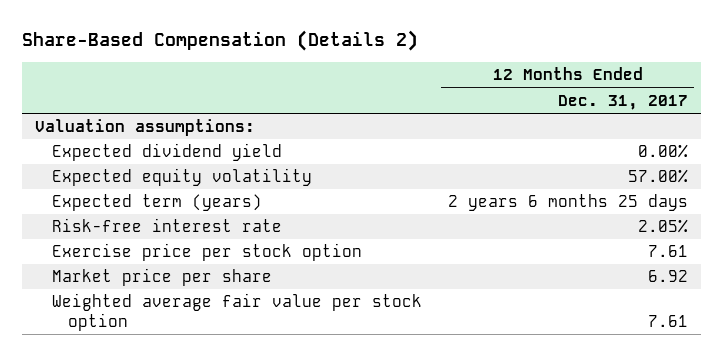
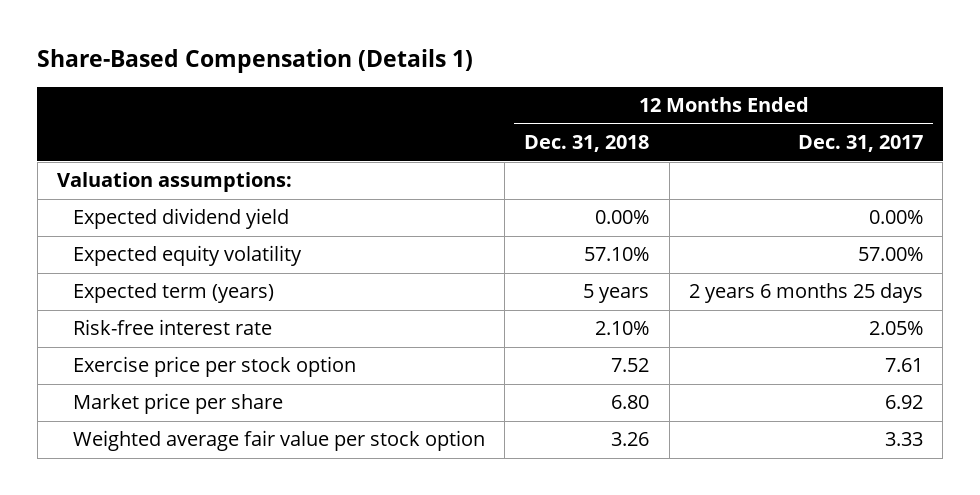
- Share-Based Compensation (Details 2)
+ Share-Based Compensation (Details 1)
- | 12 Months Ended Dec. 31, 2017
+ | 12 Months Ended Dec. 31, 2018 | 12 Months Ended Dec. 31, 2017
- Weighted average fair value per stock option | 7.61
+ Weighted average fair value per stock option | 3.26 | 3.33

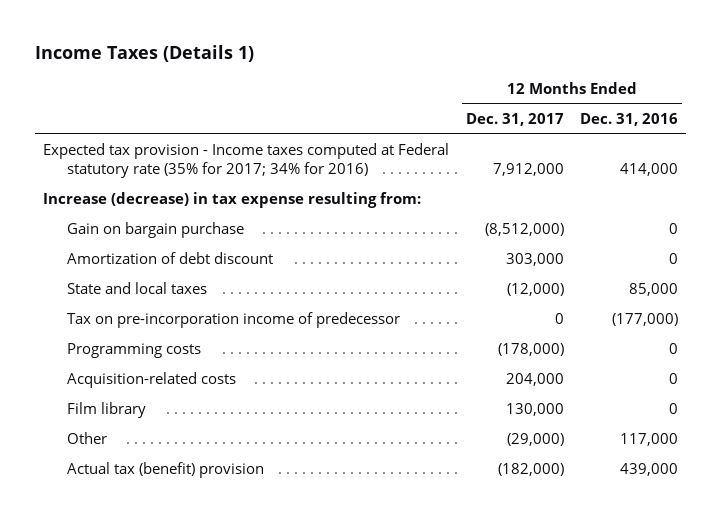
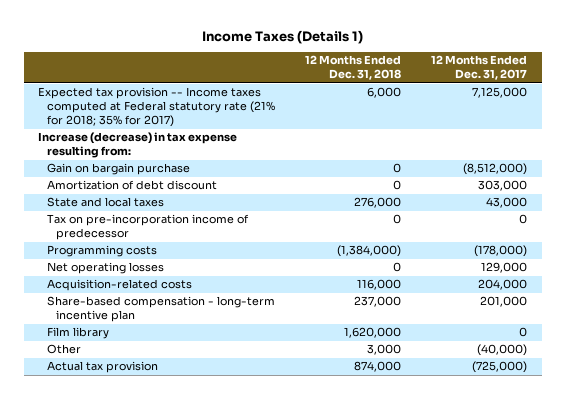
- | 12 Months Ended Dec. 31, 2017 | 12 Months Ended Dec. 31, 2016
+ | 12 Months Ended Dec. 31, 2018 | 12 Months Ended Dec. 31, 2017
- Expected tax provision - Income taxes computed at Federal statutory rate (35% for 2017; 34% for 2016) | 7,912,000 | 414,000
+ Expected tax provision -- Income taxes computed at Federal statutory rate (21% for 2018; 35% for 2017) | 6,000 | 7,125,000
- State and local taxes | (12,000) | 85,000
+ State and local taxes | 276,000 | 43,000
+ Net operating losses | 0 | 129,000
- Film library | 130,000 | 0
- Other | (29,000) | 117,000
- Actual tax (benefit) provision | (182,000) | 439,000
+ Share-based compensation - long-term incentive plan | 237,000 | 201,000
+ Film library | 1,620,000 | 0
+ Other | 3,000 | (40,000)
+ Actual tax provision | 874,000 | (725,000)

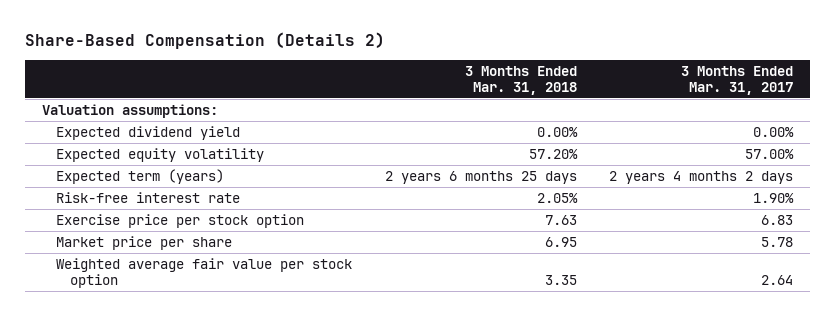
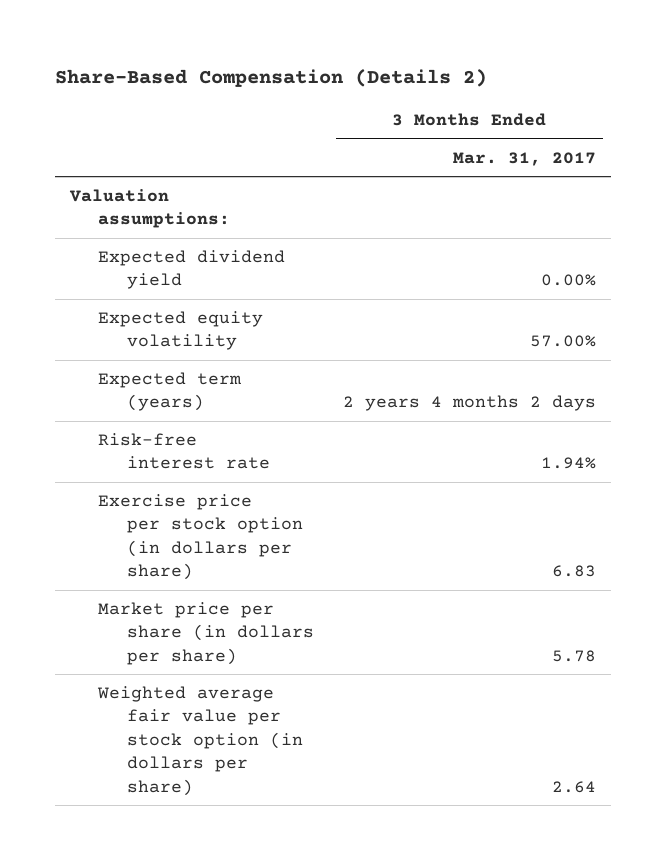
- | 3 Months Ended Mar. 31, 2018 | 3 Months Ended Mar. 31, 2017
+ | 3 Months Ended Mar. 31, 2017
- Risk-free interest rate | 2.05% | 1.90%
- Exercise price per stock option | 7.63 | 6.83
- Market price per share | 6.95 | 5.78
- Weighted average fair value per stock option | 3.35 | 2.64
+ Risk-free interest rate | 1.94%
+ Exercise price per stock option (in dollars per share) | 6.83
+ Market price per share (in dollars per share) | 5.78
+ Weighted average fair value per stock option (in dollars per share) | 2.64

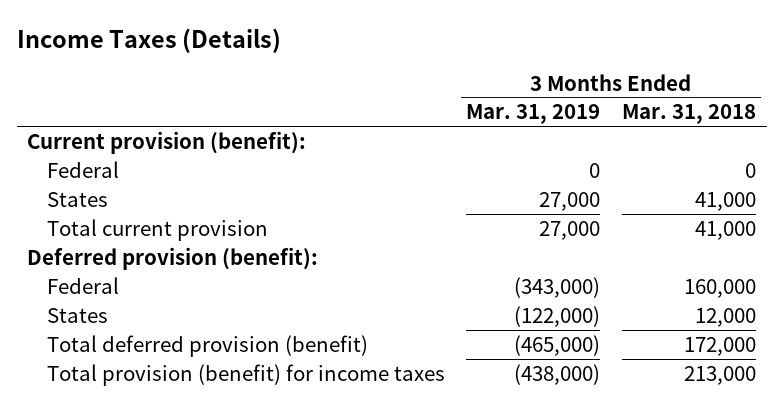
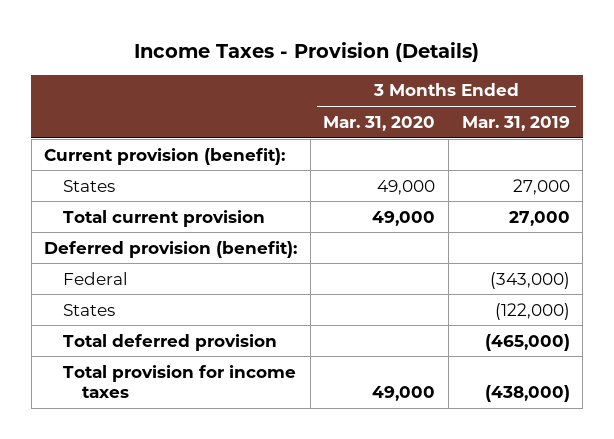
- Income Taxes (Details)
+ Income Taxes - Provision (Details)
- | 3 Months Ended Mar. 31, 2019 | 3 Months Ended Mar. 31, 2018
+ | 3 Months Ended Mar. 31, 2020 | 3 Months Ended Mar. 31, 2019
- Federal | 0 | 0
- Total deferred provision (benefit) | (465,000) | 172,000
- Total provision (benefit) for income taxes | (438,000) | 213,000
+ Total deferred provision | | (465,000)
+ Total provision for income taxes | 49,000 | (438,000)

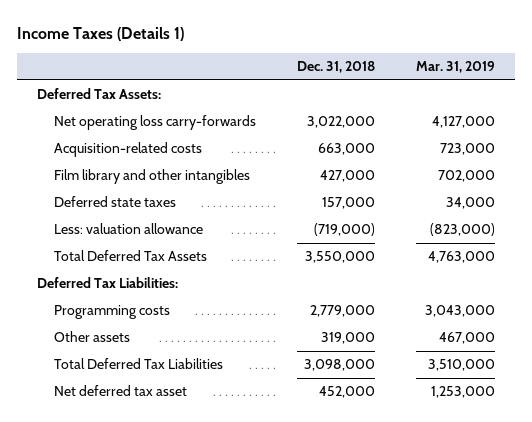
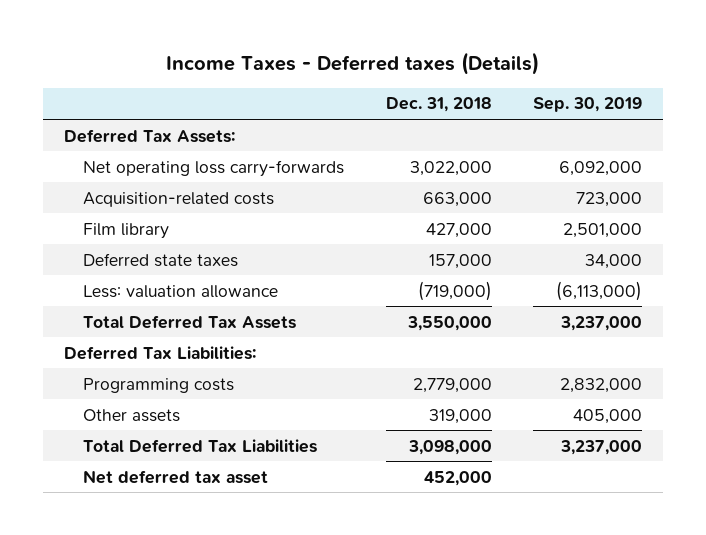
- Income Taxes (Details 1)
+ Income Taxes - Deferred taxes (Details)
- | Dec. 31, 2018 | Mar. 31, 2019
+ | Dec. 31, 2018 | Sep. 30, 2019
- Film library and other intangibles | 427,000 | 702,000
+ Film library | 427,000 | 2,501,000

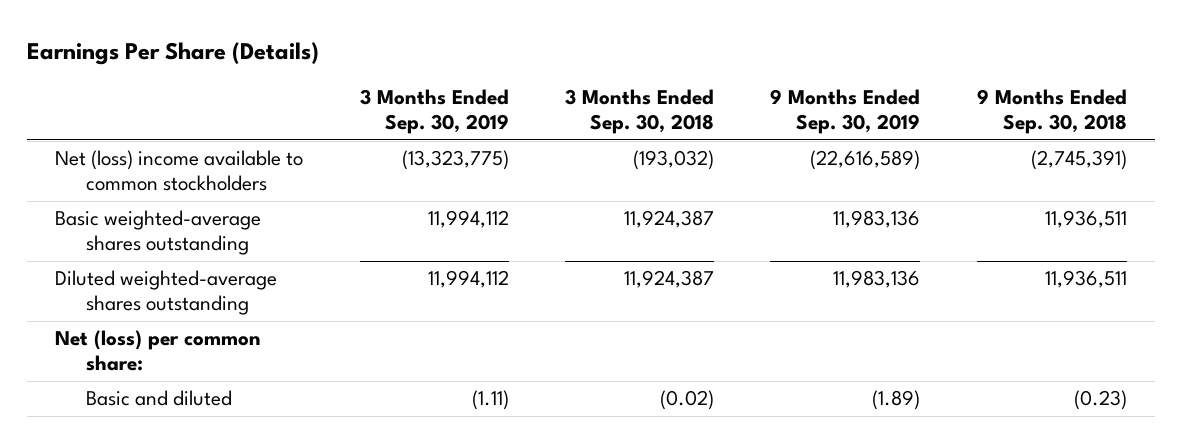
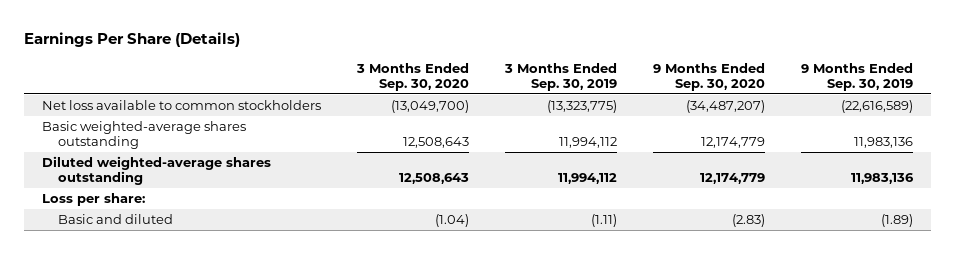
- | 3 Months Ended Sep. 30, 2019 | 3 Months Ended Sep. 30, 2018 | 9 Months Ended Sep. 30, 2019 | 9 Months Ended Sep. 30, 2018
+ | 3 Months Ended Sep. 30, 2020 | 3 Months Ended Sep. 30, 2019 | 9 Months Ended Sep. 30, 2020 | 9 Months Ended Sep. 30, 2019
- Net (loss) income available to common stockholders | (13,323,775) | (193,032) | (22,616,589) | (2,745,391)
+ Net loss available to common stockholders | (13,049,700) | (13,323,775) | (34,487,207) | (22,616,589)
- Net (loss) per common share:
+ Loss per share:

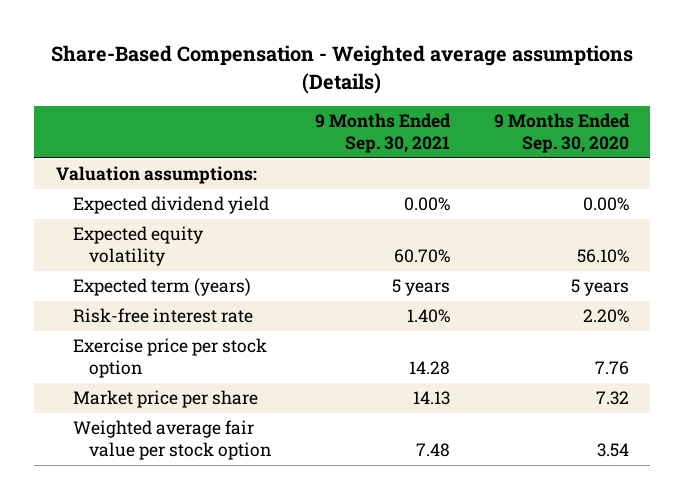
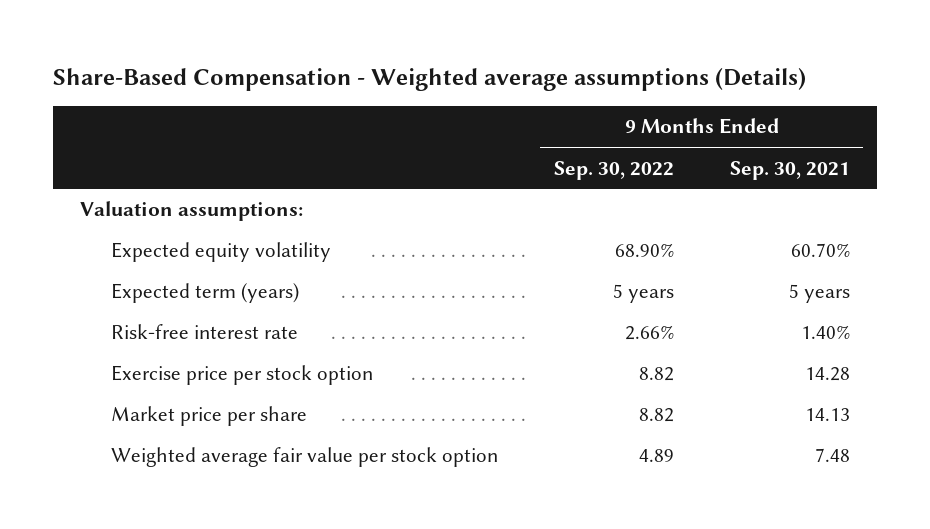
- | 9 Months Ended Sep. 30, 2021 | 9 Months Ended Sep. 30, 2020
+ | 9 Months Ended Sep. 30, 2022 | 9 Months Ended Sep. 30, 2021
- Expected dividend yield | 0.00% | 0.00%

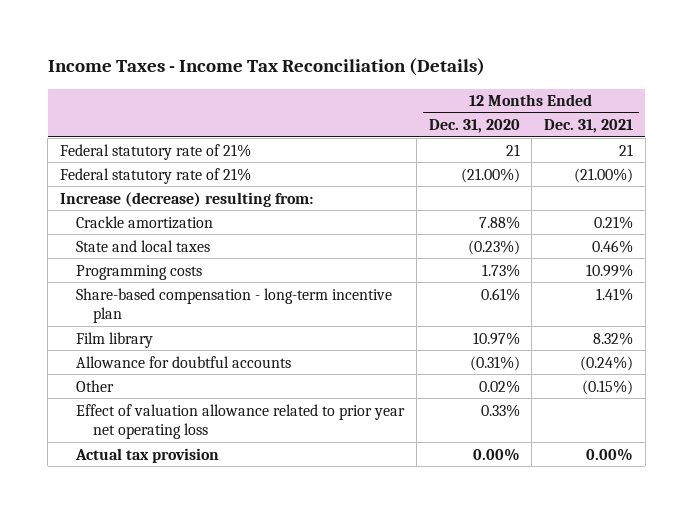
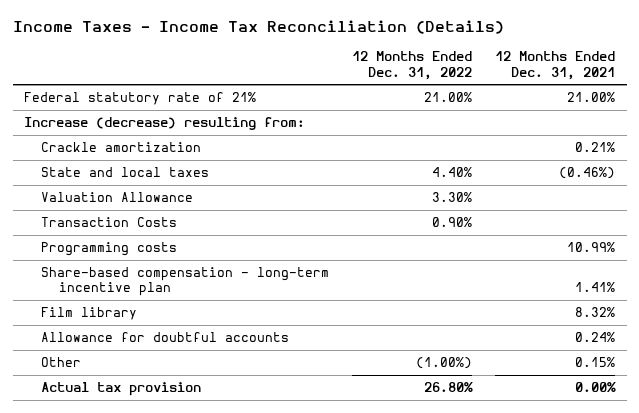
- | 12 Months Ended Dec. 31, 2020 | 12 Months Ended Dec. 31, 2021
+ | 12 Months Ended Dec. 31, 2022 | 12 Months Ended Dec. 31, 2021
- Federal statutory rate of 21% | 21 | 21
- Federal statutory rate of 21% | (21.00%) | (21.00%)
+ Federal statutory rate of 21% | 21.00% | 21.00%
- State and local taxes | (0.23%) | 0.46%
+ State and local taxes | 4.40% | (0.46%)
+ Valuation Allowance | 3.30% |
+ Transaction Costs | 0.90% |
- Allowance for doubtful accounts | (0.31%) | (0.24%)
- Other | 0.02% | (0.15%)
- Effect of valuation allowance related to prior year net operating loss | 0.33% |
+ Allowance for doubtful accounts | | 0.24%
+ Other | (1.00%) | 0.15%

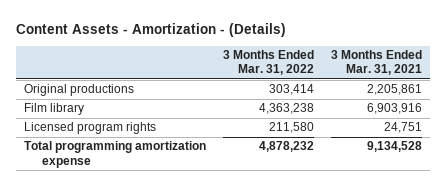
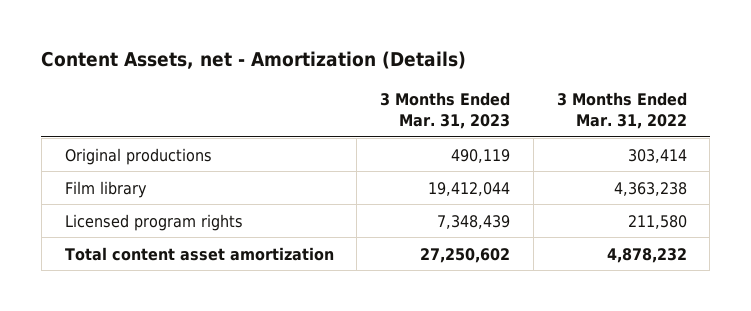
- Content Assets - Amortization - (Details)
+ Content Assets, net - Amortization (Details)
- | 3 Months Ended Mar. 31, 2022 | 3 Months Ended Mar. 31, 2021
+ | 3 Months Ended Mar. 31, 2023 | 3 Months Ended Mar. 31, 2022
- Total programming amortization expense | 4,878,232 | 9,134,528
+ Total content asset amortization | 27,250,602 | 4,878,232

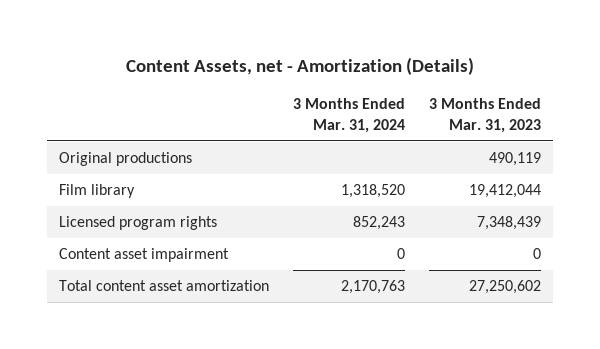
- | 3 Months Ended Mar. 31, 2023 | 3 Months Ended Mar. 31, 2022
+ | 3 Months Ended Mar. 31, 2024 | 3 Months Ended Mar. 31, 2023
+ Content asset impairment | 0 | 0

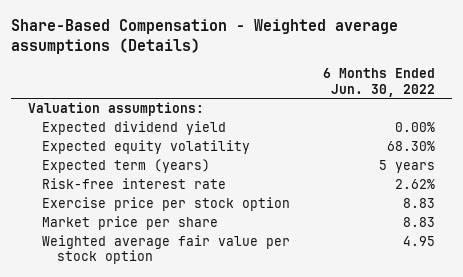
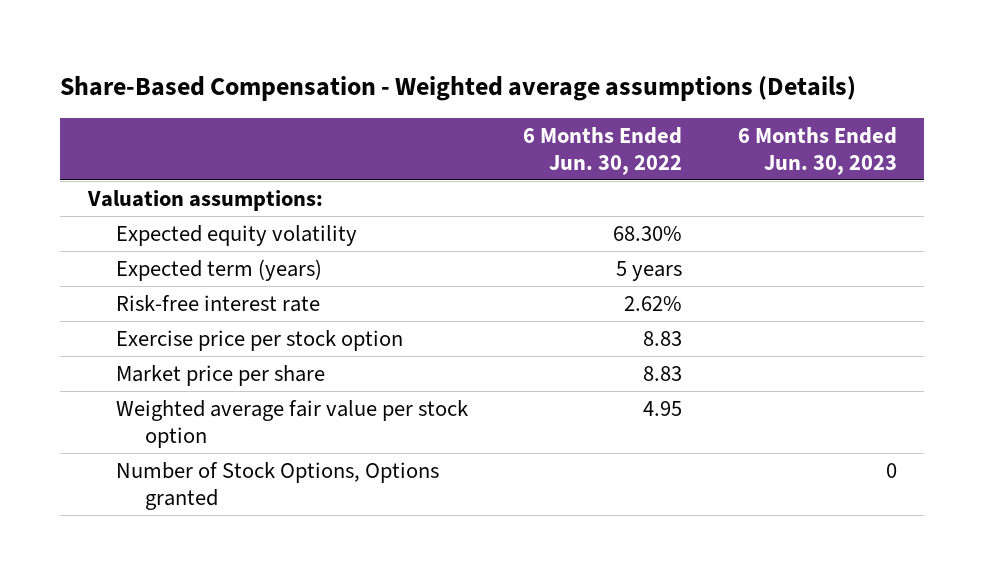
- | 6 Months Ended Jun. 30, 2022
+ | 6 Months Ended Jun. 30, 2022 | 6 Months Ended Jun. 30, 2023
- Expected dividend yield | 0.00%
+ Number of Stock Options, Options granted | | 0

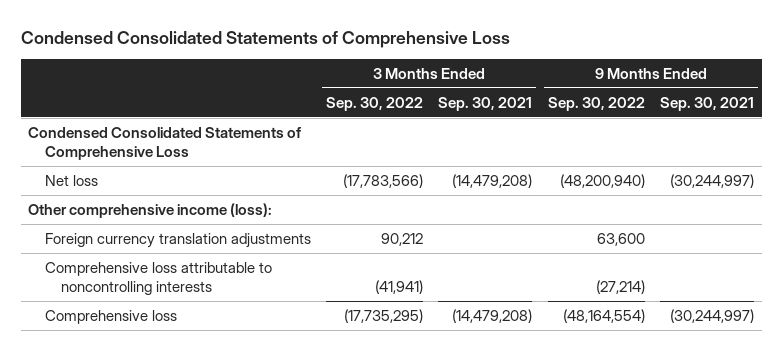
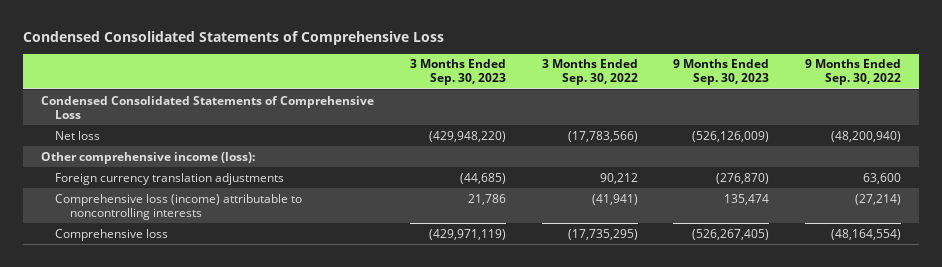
- | 3 Months Ended Sep. 30, 2022 | 3 Months Ended Sep. 30, 2021 | 9 Months Ended Sep. 30, 2022 | 9 Months Ended Sep. 30, 2021
+ | 3 Months Ended Sep. 30, 2023 | 3 Months Ended Sep. 30, 2022 | 9 Months Ended Sep. 30, 2023 | 9 Months Ended Sep. 30, 2022
- Comprehensive loss attributable to noncontrolling interests | (41,941) | | (27,214) |
+ Comprehensive loss (income) attributable to noncontrolling interests | 21,786 | (41,941) | 135,474 | (27,214)

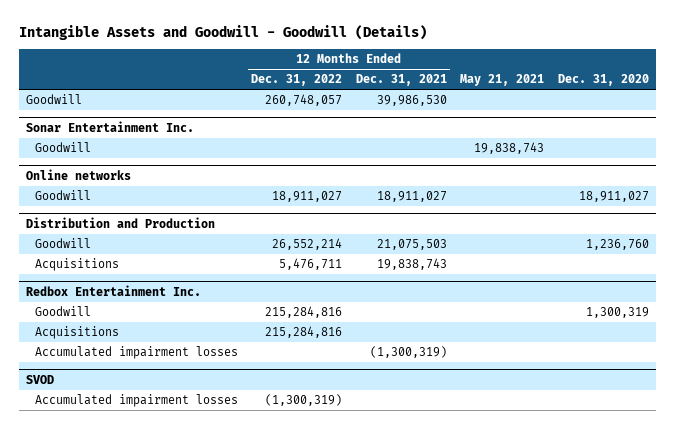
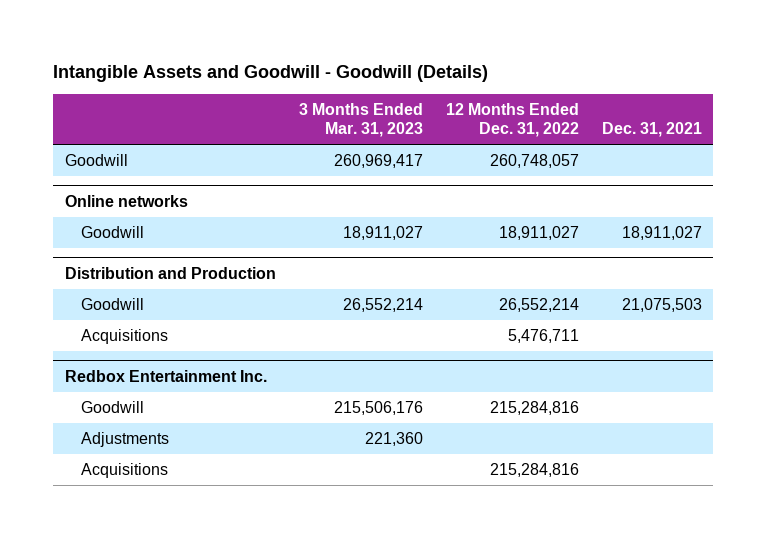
- | 12 Months Ended Dec. 31, 2022 | 12 Months Ended Dec. 31, 2021 | May 21, 2021 | Dec. 31, 2020
+ | 3 Months Ended Mar. 31, 2023 | 12 Months Ended Dec. 31, 2022 | Dec. 31, 2021
- Sonar Entertainment Inc.
- Goodwill | | | 19,838,743 |
@ Redbox Entertainment Inc.
+ Adjustments | 221,360 | |
- Accumulated impairment losses | | (1,300,319) | |
- SVOD
- Accumulated impairment losses | (1,300,319) | | |

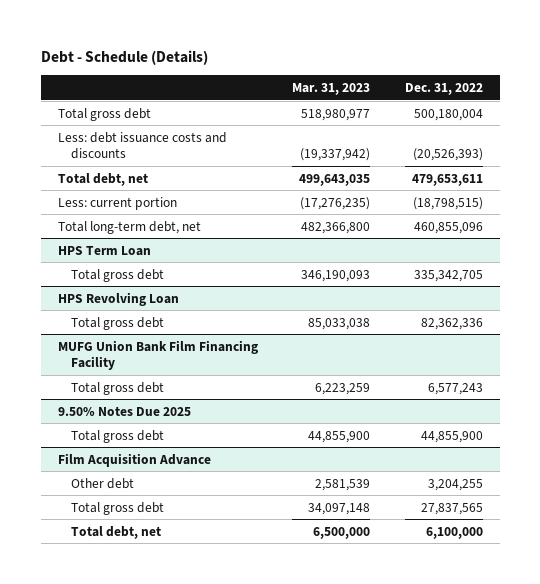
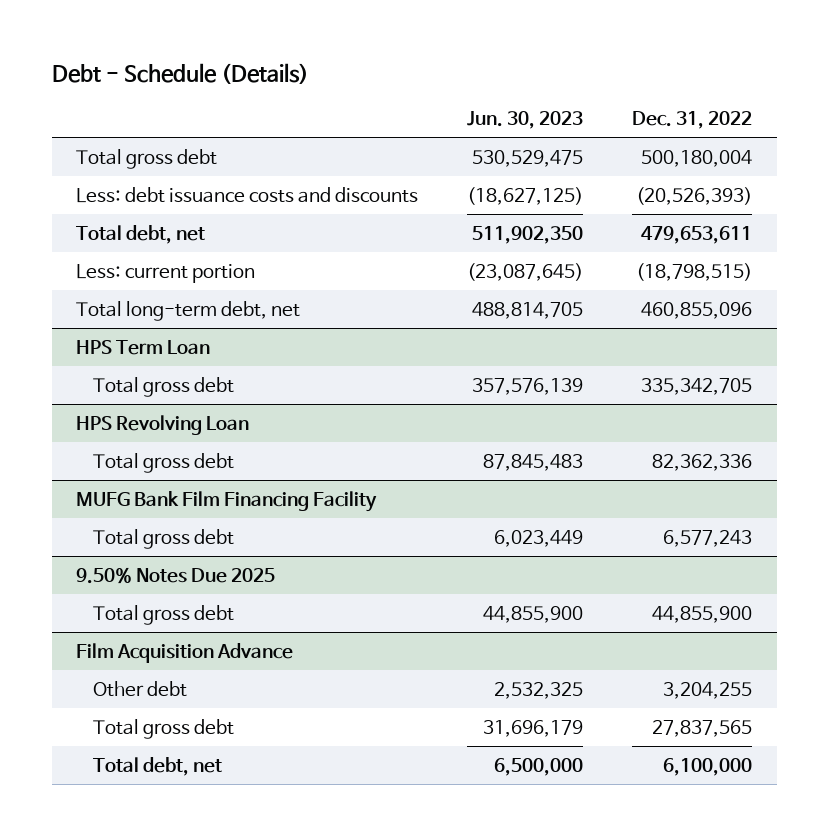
- | Mar. 31, 2023 | Dec. 31, 2022
+ | Jun. 30, 2023 | Dec. 31, 2022
- MUFG Union Bank Film Financing Facility
+ MUFG Bank Film Financing Facility

